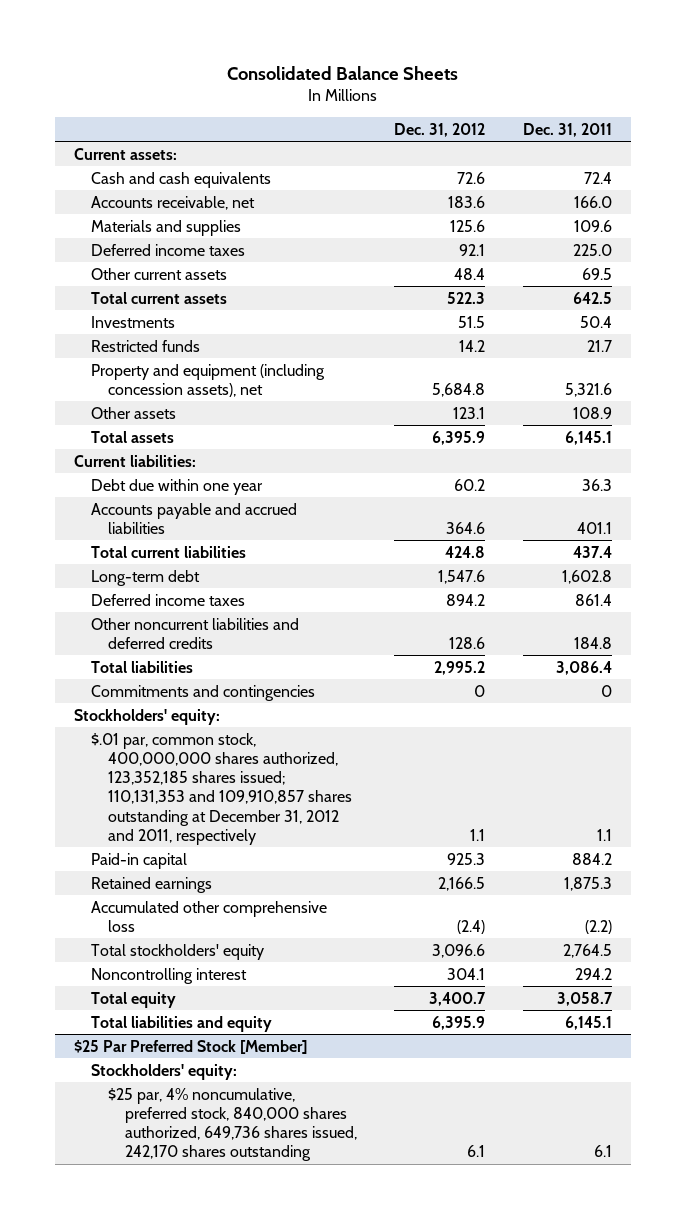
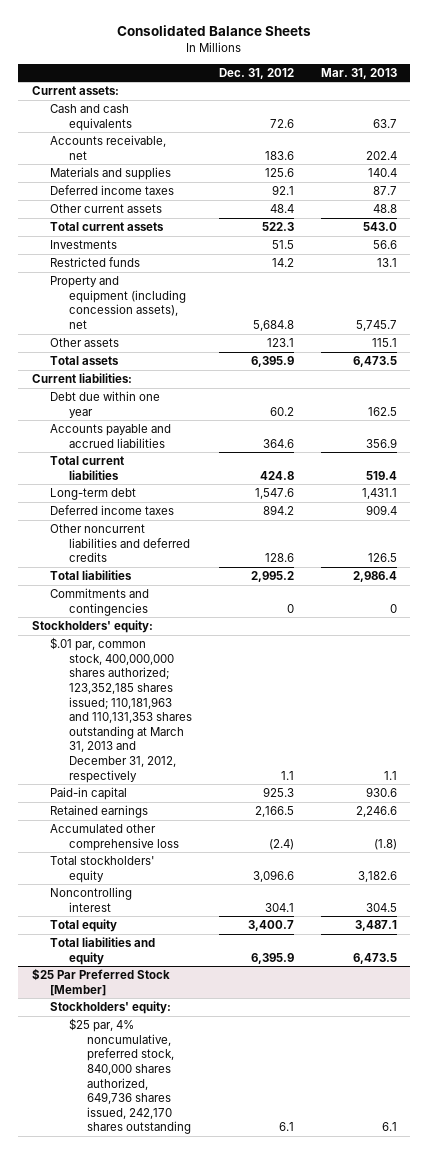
- | Dec. 31, 2012 | Dec. 31, 2011
+ | Dec. 31, 2012 | Mar. 31, 2013
- $.01 par, common stock, 400,000,000 shares authorized, 123,352,185 shares issued; 110,131,353 and 109,910,857 shares outstanding at December 31, 2012 and 2011, respectively | 1.1 | 1.1
+ $.01 par, common stock, 400,000,000 shares authorized; 123,352,185 shares issued; 110,181,963 and 110,131,353 shares outstanding at March 31, 2013 and December 31, 2012, respectively | 1.1 | 1.1

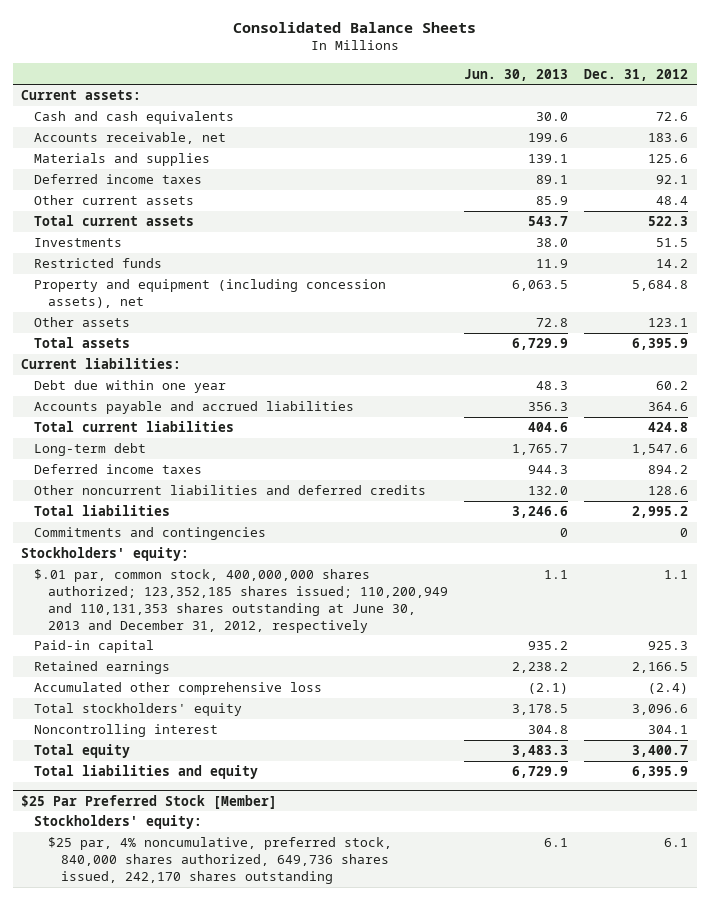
- | Dec. 31, 2012 | Mar. 31, 2013
+ | Jun. 30, 2013 | Dec. 31, 2012
- $.01 par, common stock, 400,000,000 shares authorized; 123,352,185 shares issued; 110,181,963 and 110,131,353 shares outstanding at March 31, 2013 and December 31, 2012, respectively | 1.1 | 1.1
+ $.01 par, common stock, 400,000,000 shares authorized; 123,352,185 shares issued; 110,200,949 and 110,131,353 shares outstanding at June 30, 2013 and December 31, 2012, respectively | 1.1 | 1.1

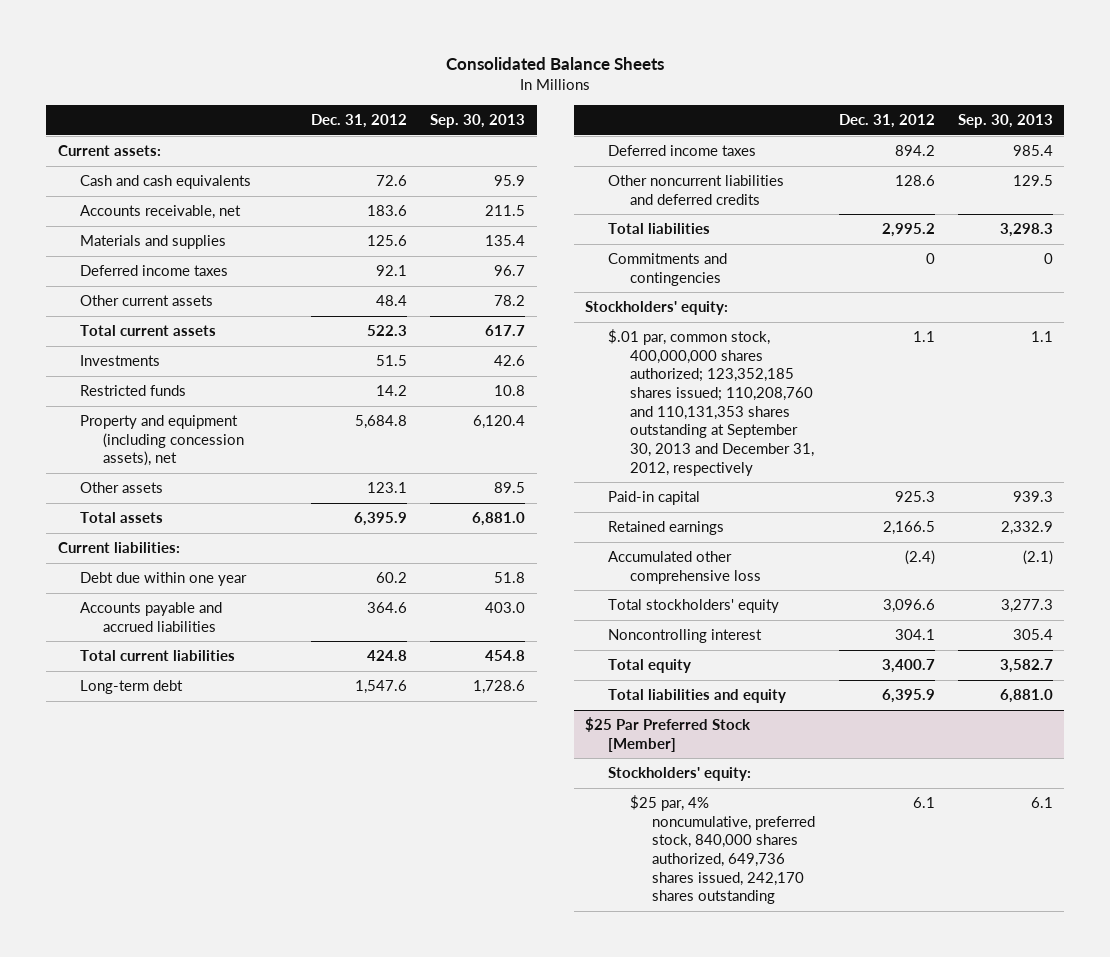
- | Jun. 30, 2013 | Dec. 31, 2012
+ | Dec. 31, 2012 | Sep. 30, 2013
- $.01 par, common stock, 400,000,000 shares authorized; 123,352,185 shares issued; 110,200,949 and 110,131,353 shares outstanding at June 30, 2013 and December 31, 2012, respectively | 1.1 | 1.1
+ $.01 par, common stock, 400,000,000 shares authorized; 123,352,185 shares issued; 110,208,760 and 110,131,353 shares outstanding at September 30, 2013 and December 31, 2012, respectively | 1.1 | 1.1

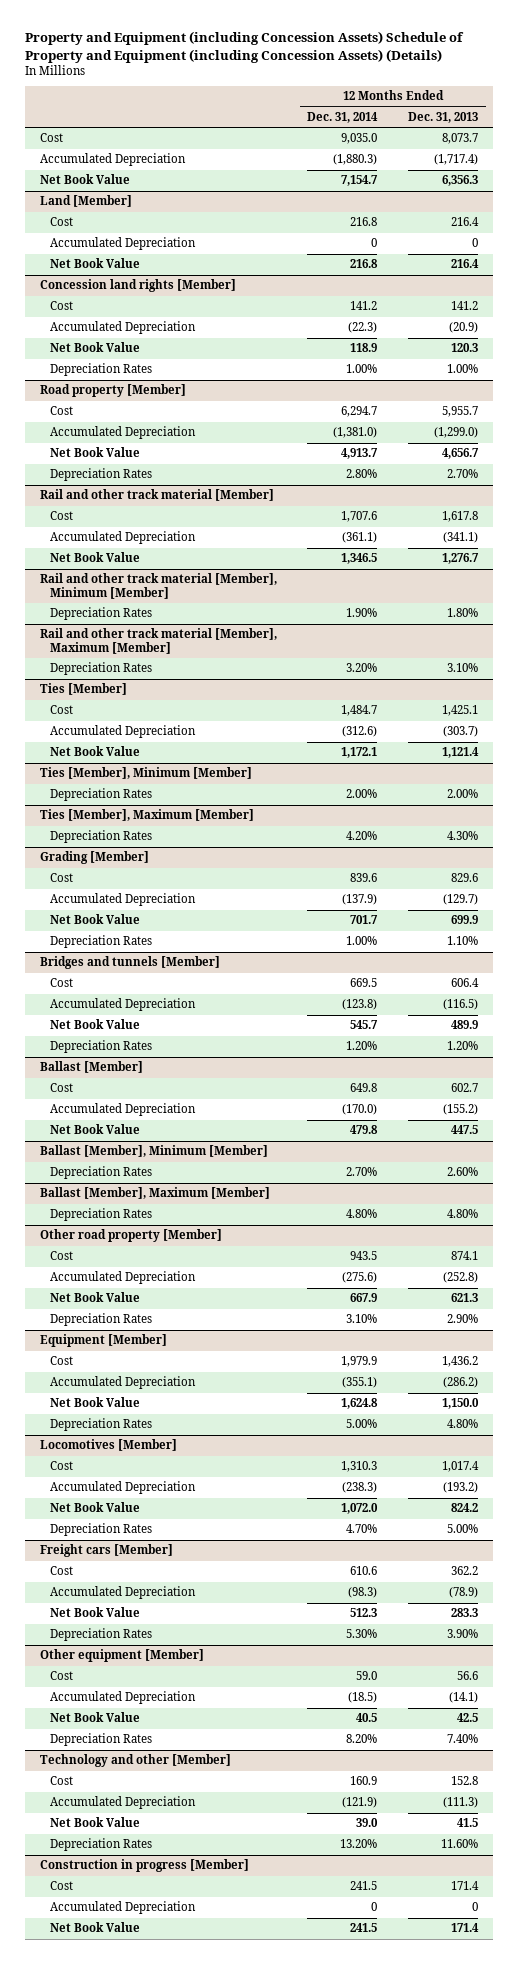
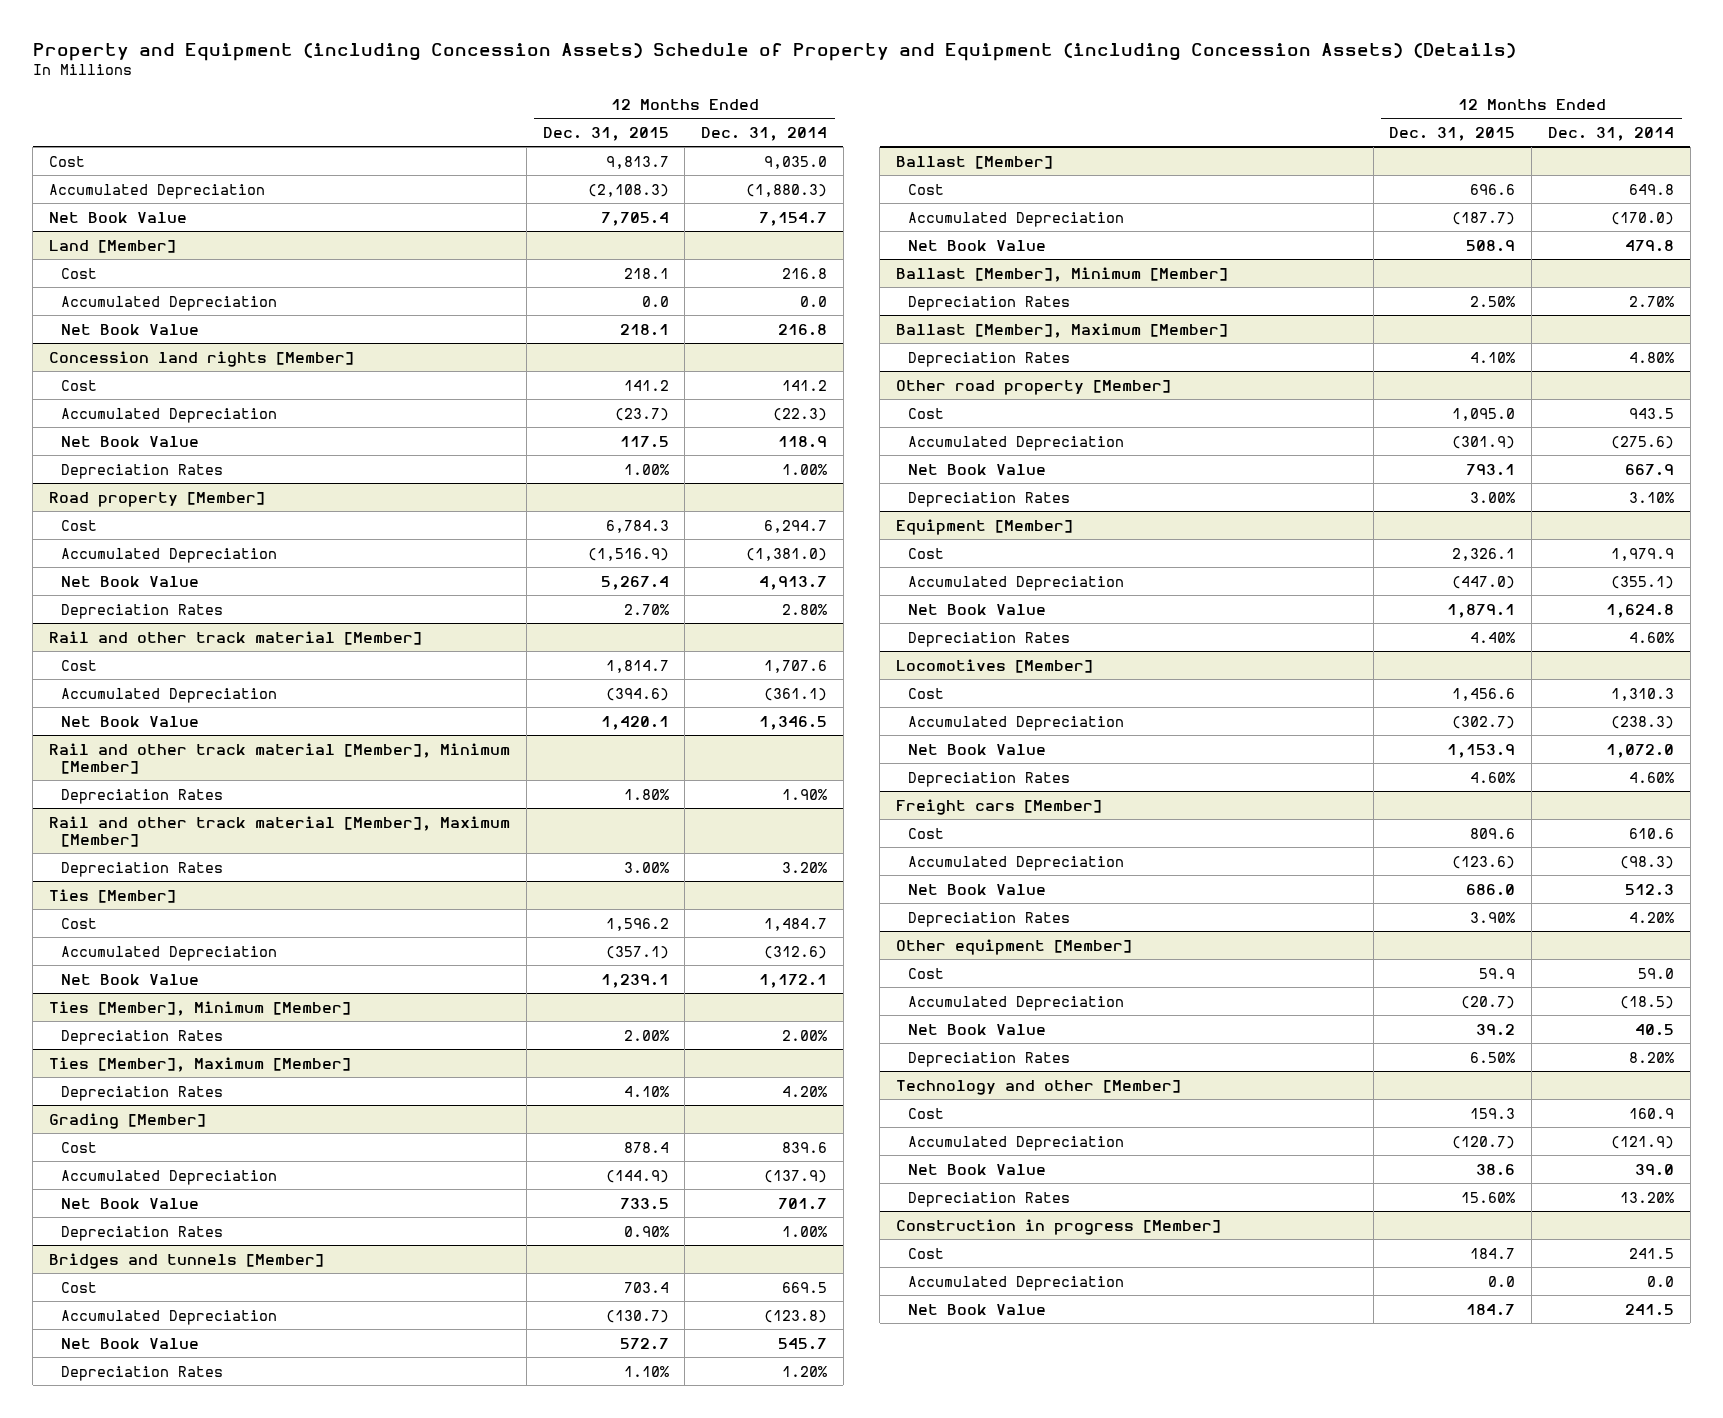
- | 12 Months Ended Dec. 31, 2014 | 12 Months Ended Dec. 31, 2013
+ | 12 Months Ended Dec. 31, 2015 | 12 Months Ended Dec. 31, 2014
@ Land [Member]
- Accumulated Depreciation | 0 | 0
+ Accumulated Depreciation | 0.0 | 0.0
@ Equipment [Member]
- Depreciation Rates | 5.00% | 4.80%
+ Depreciation Rates | 4.40% | 4.60%
@ Locomotives [Member]
- Depreciation Rates | 4.70% | 5.00%
+ Depreciation Rates | 4.60% | 4.60%
@ Freight cars [Member]
- Depreciation Rates | 5.30% | 3.90%
+ Depreciation Rates | 3.90% | 4.20%
@ Construction in progress [Member]
- Accumulated Depreciation | 0 | 0
+ Accumulated Depreciation | 0.0 | 0.0

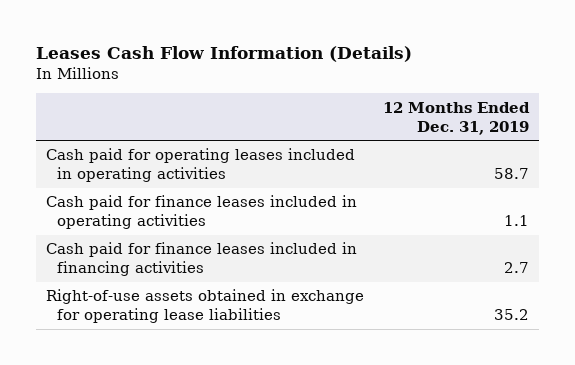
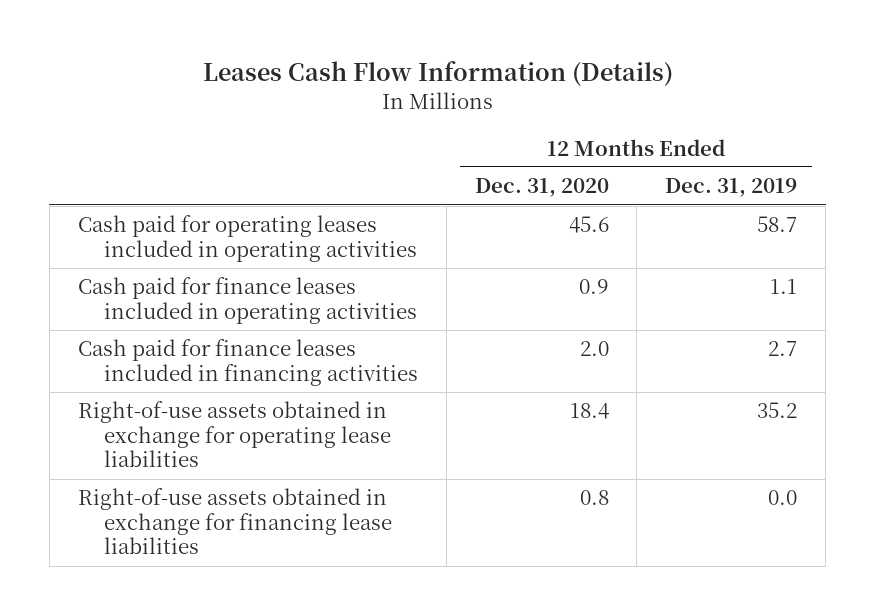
- | 12 Months Ended Dec. 31, 2019
+ | 12 Months Ended Dec. 31, 2020 | 12 Months Ended Dec. 31, 2019
+ Right-of-use assets obtained in exchange for financing lease liabilities | 0.8 | 0.0

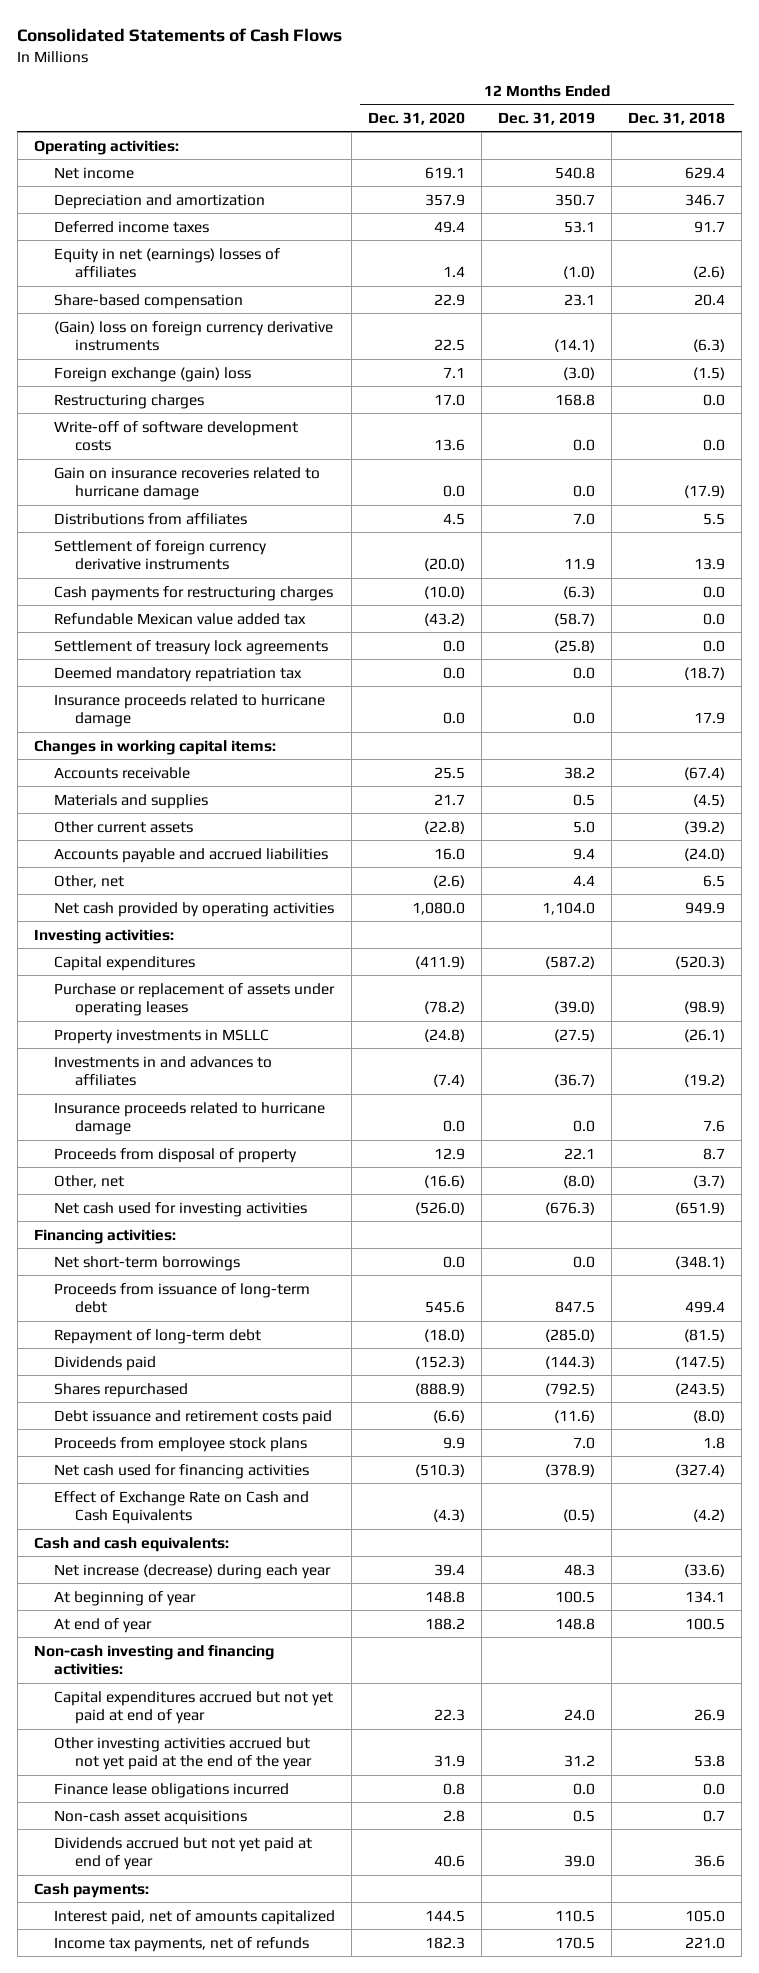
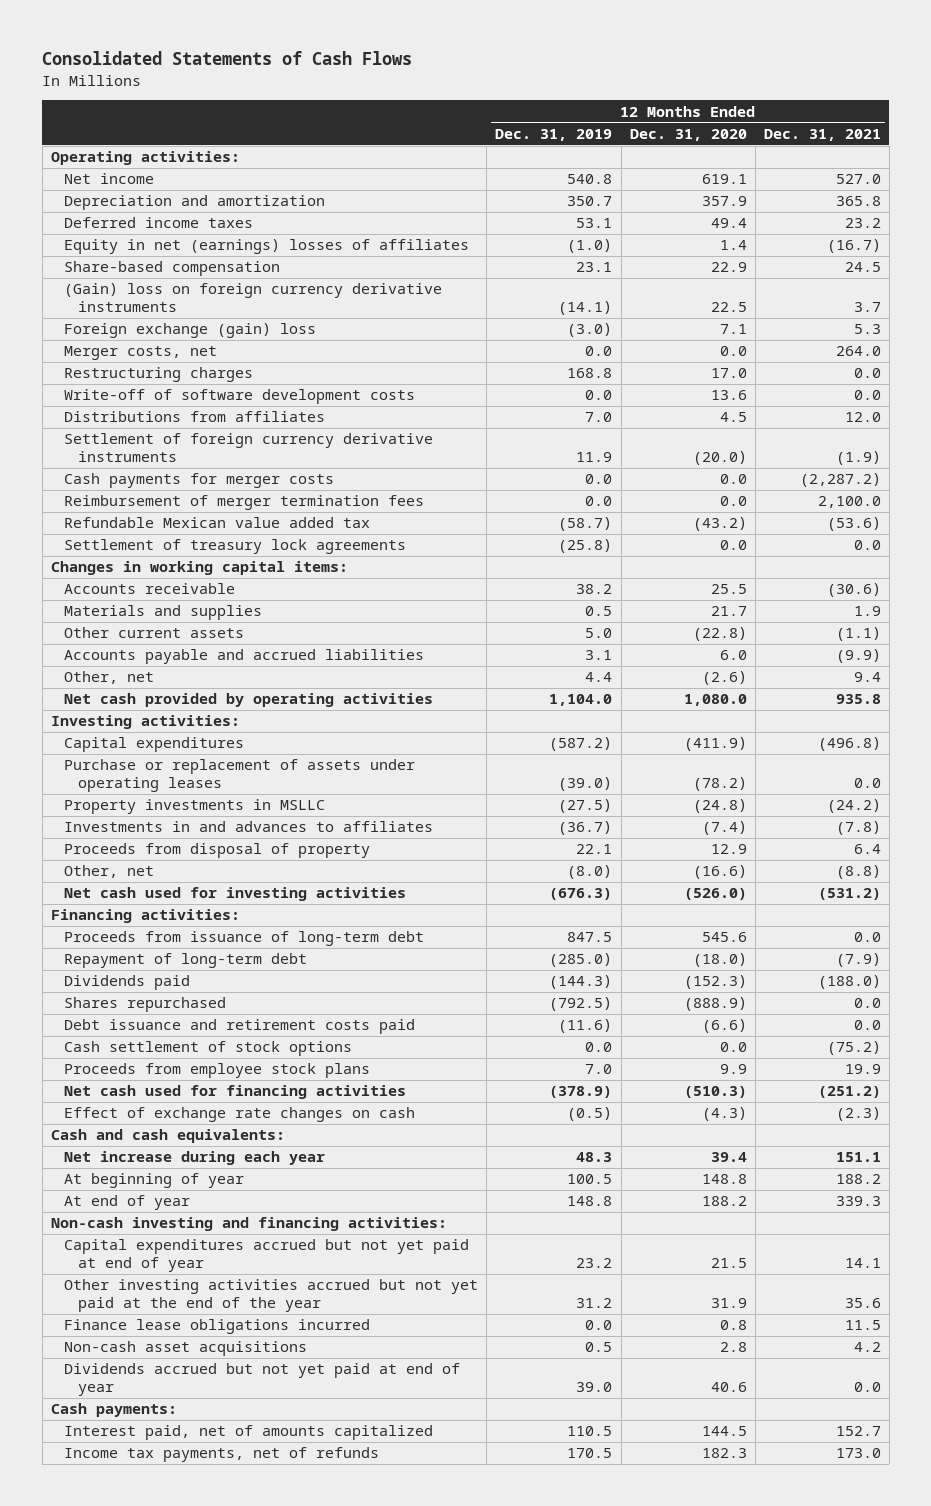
- | 12 Months Ended Dec. 31, 2020 | 12 Months Ended Dec. 31, 2019 | 12 Months Ended Dec. 31, 2018
+ | 12 Months Ended Dec. 31, 2019 | 12 Months Ended Dec. 31, 2020 | 12 Months Ended Dec. 31, 2021
+ Merger costs, net | 0.0 | 0.0 | 264.0
- Gain on insurance recoveries related to hurricane damage | 0.0 | 0.0 | (17.9)
- Cash payments for restructuring charges | (10.0) | (6.3) | 0.0
+ Cash payments for merger costs | 0.0 | 0.0 | (2,287.2)
+ Reimbursement of merger termination fees | 0.0 | 0.0 | 2,100.0
- Deemed mandatory repatriation tax | 0.0 | 0.0 | (18.7)
- Insurance proceeds related to hurricane damage | 0.0 | 0.0 | 17.9
- Accounts payable and accrued liabilities | 16.0 | 9.4 | (24.0)
+ Accounts payable and accrued liabilities | 3.1 | 6.0 | (9.9)
- Insurance proceeds related to hurricane damage | 0.0 | 0.0 | 7.6
- Net short-term borrowings | 0.0 | 0.0 | (348.1)
+ Cash settlement of stock options | 0.0 | 0.0 | (75.2)
- Effect of Exchange Rate on Cash and Cash Equivalents | (4.3) | (0.5) | (4.2)
+ Effect of exchange rate changes on cash | (0.5) | (4.3) | (2.3)
- Net increase (decrease) during each year | 39.4 | 48.3 | (33.6)
+ Net increase during each year | 48.3 | 39.4 | 151.1
- Capital expenditures accrued but not yet paid at end of year | 22.3 | 24.0 | 26.9
+ Capital expenditures accrued but not yet paid at end of year | 23.2 | 21.5 | 14.1

